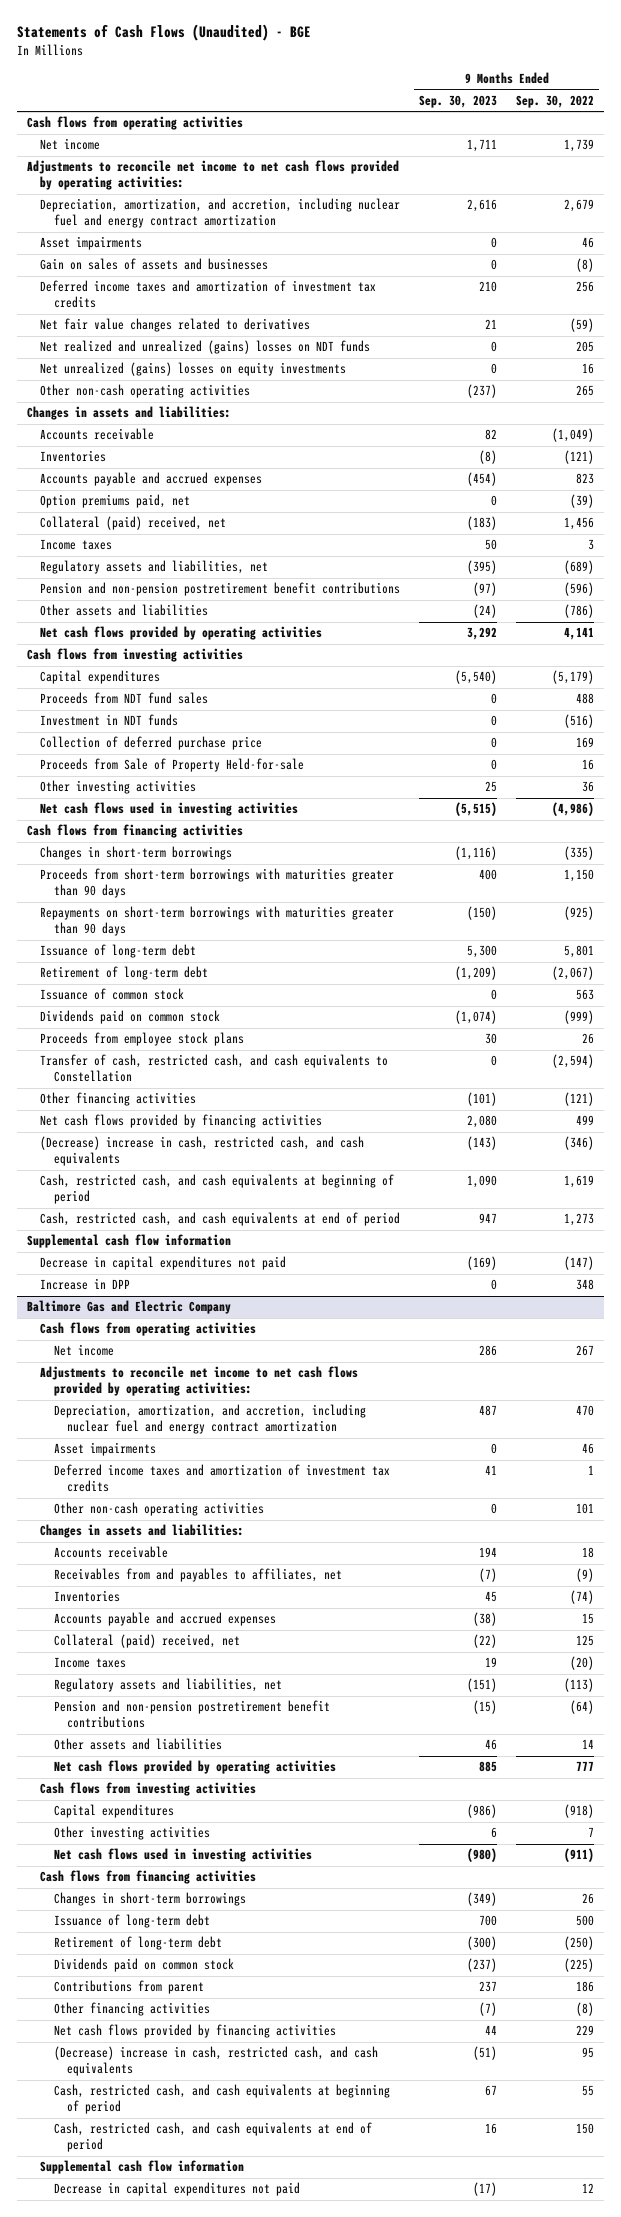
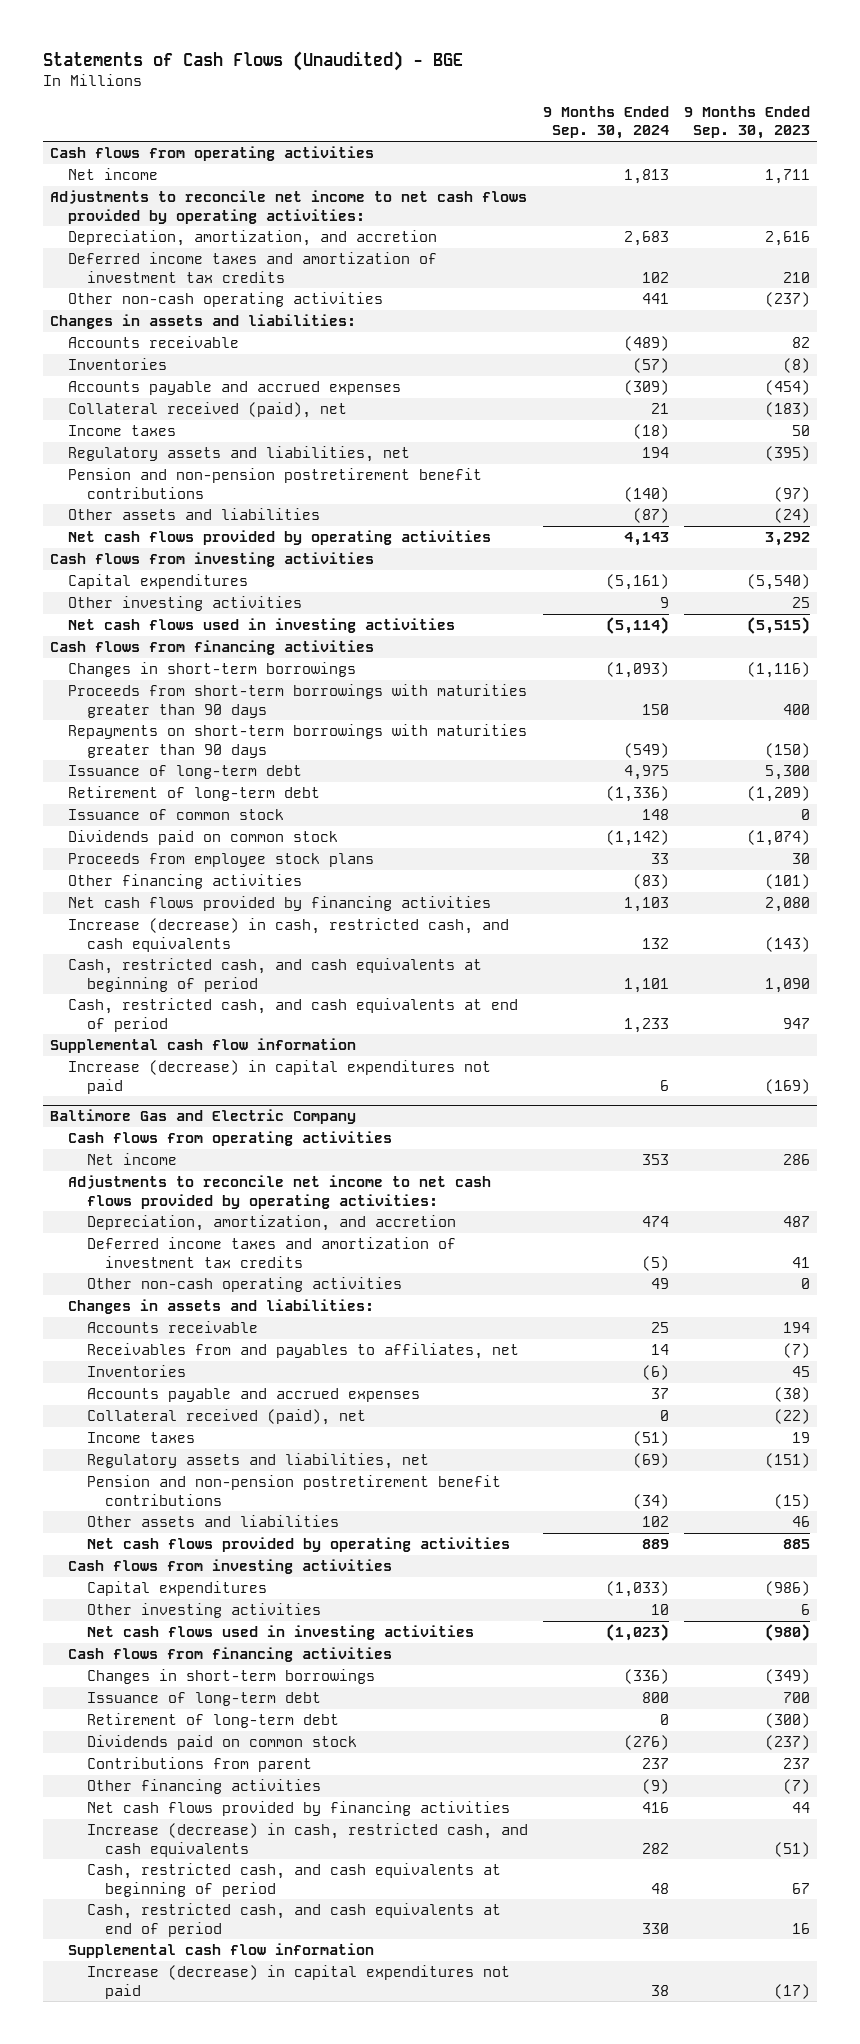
- | 9 Months Ended Sep. 30, 2023 | 9 Months Ended Sep. 30, 2022
+ | 9 Months Ended Sep. 30, 2024 | 9 Months Ended Sep. 30, 2023
- Depreciation, amortization, and accretion, including nuclear fuel and energy contract amortization | 2,616 | 2,679
- Asset impairments | 0 | 46
- Gain on sales of assets and businesses | 0 | (8)
+ Depreciation, amortization, and accretion | 2,683 | 2,616
- Net fair value changes related to derivatives | 21 | (59)
- Net realized and unrealized (gains) losses on NDT funds | 0 | 205
- Net unrealized (gains) losses on equity investments | 0 | 16
- Option premiums paid, net | 0 | (39)
- Collateral (paid) received, net | (183) | 1,456
+ Collateral received (paid), net | 21 | (183)
- Proceeds from NDT fund sales | 0 | 488
- Investment in NDT funds | 0 | (516)
- Collection of deferred purchase price | 0 | 169
- Proceeds from Sale of Property Held-for-sale | 0 | 16
- Transfer of cash, restricted cash, and cash equivalents to Constellation | 0 | (2,594)
- (Decrease) increase in cash, restricted cash, and cash equivalents | (143) | (346)
+ Increase (decrease) in cash, restricted cash, and cash equivalents | 132 | (143)
- Decrease in capital expenditures not paid | (169) | (147)
- Increase in DPP | 0 | 348
+ Increase (decrease) in capital expenditures not paid | 6 | (169)
@ Baltimore Gas and Electric Company
- Depreciation, amortization, and accretion, including nuclear fuel and energy contract amortization | 487 | 470
- Asset impairments | 0 | 46
+ Depreciation, amortization, and accretion | 474 | 487
- Collateral (paid) received, net | (22) | 125
+ Collateral received (paid), net | 0 | (22)
- (Decrease) increase in cash, restricted cash, and cash equivalents | (51) | 95
+ Increase (decrease) in cash, restricted cash, and cash equivalents | 282 | (51)
- Decrease in capital expenditures not paid | (17) | 12
+ Increase (decrease) in capital expenditures not paid | 38 | (17)

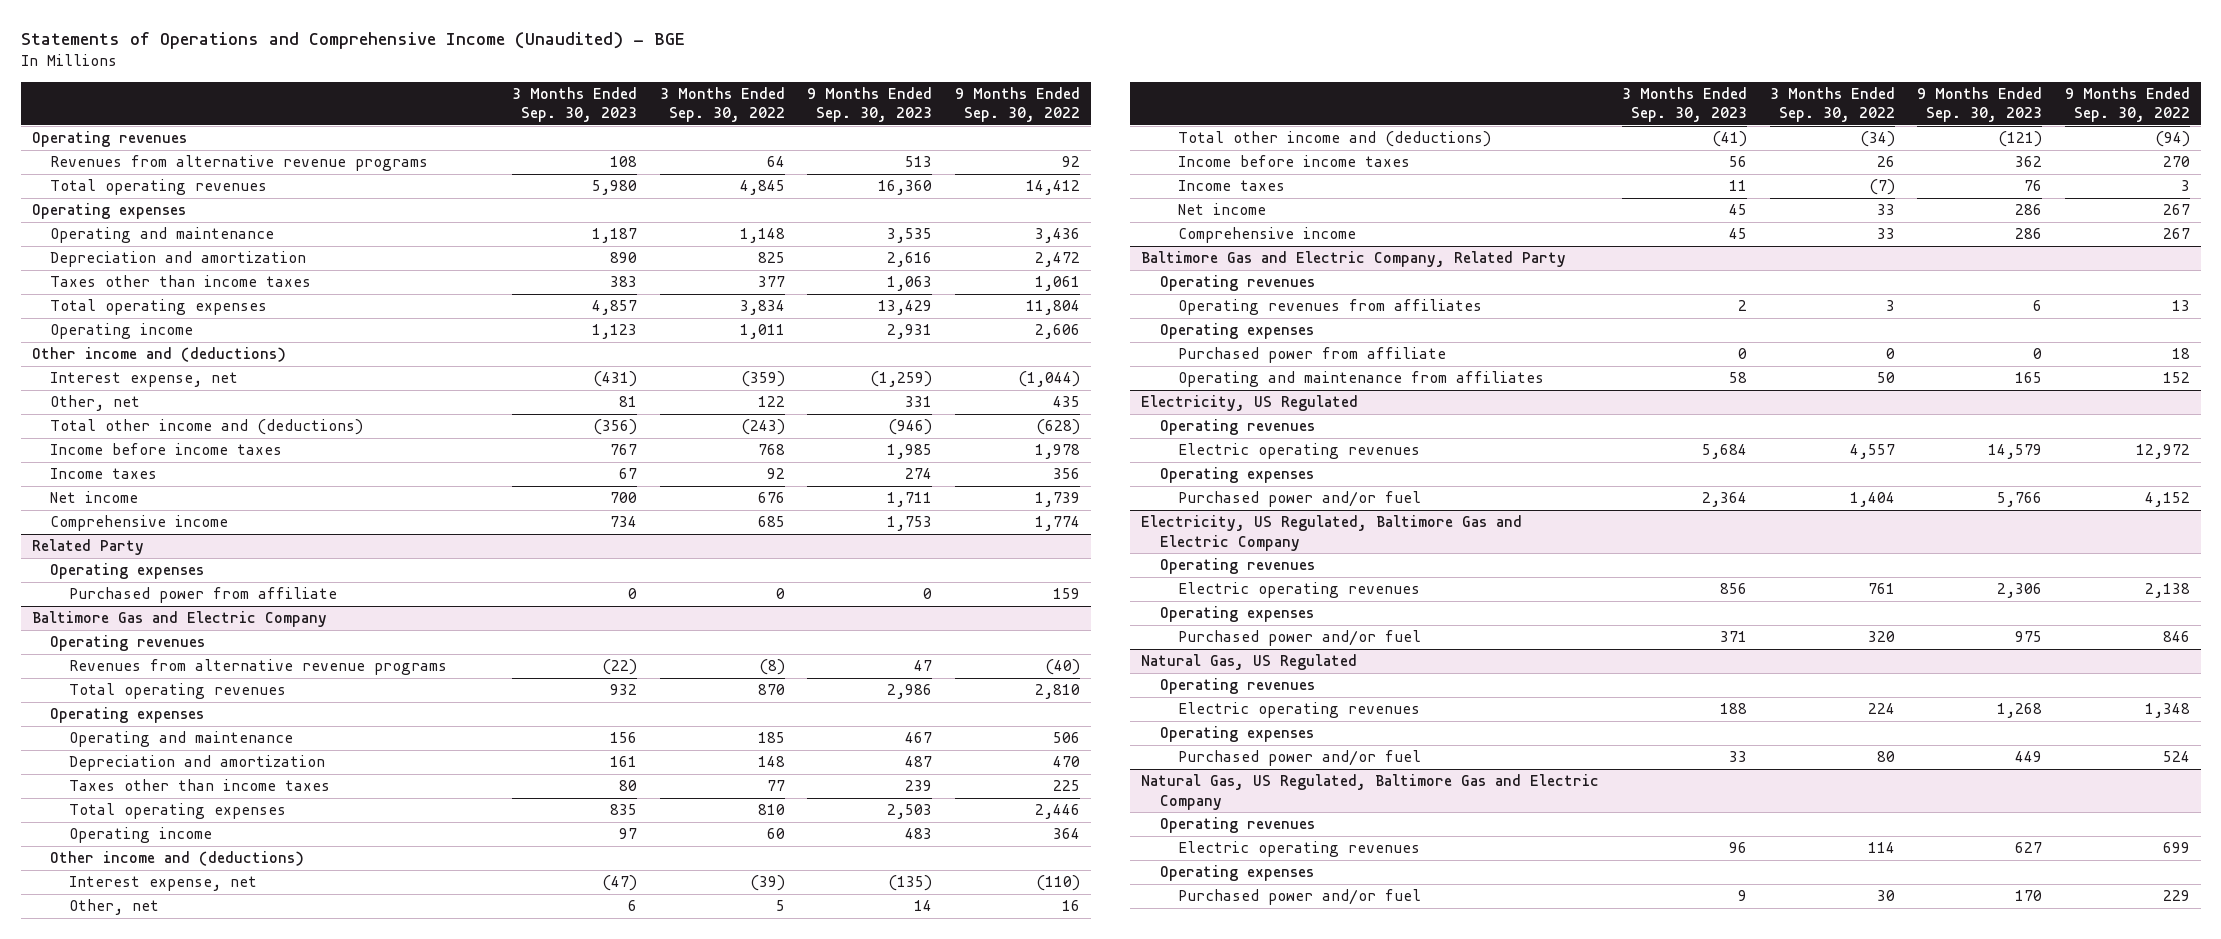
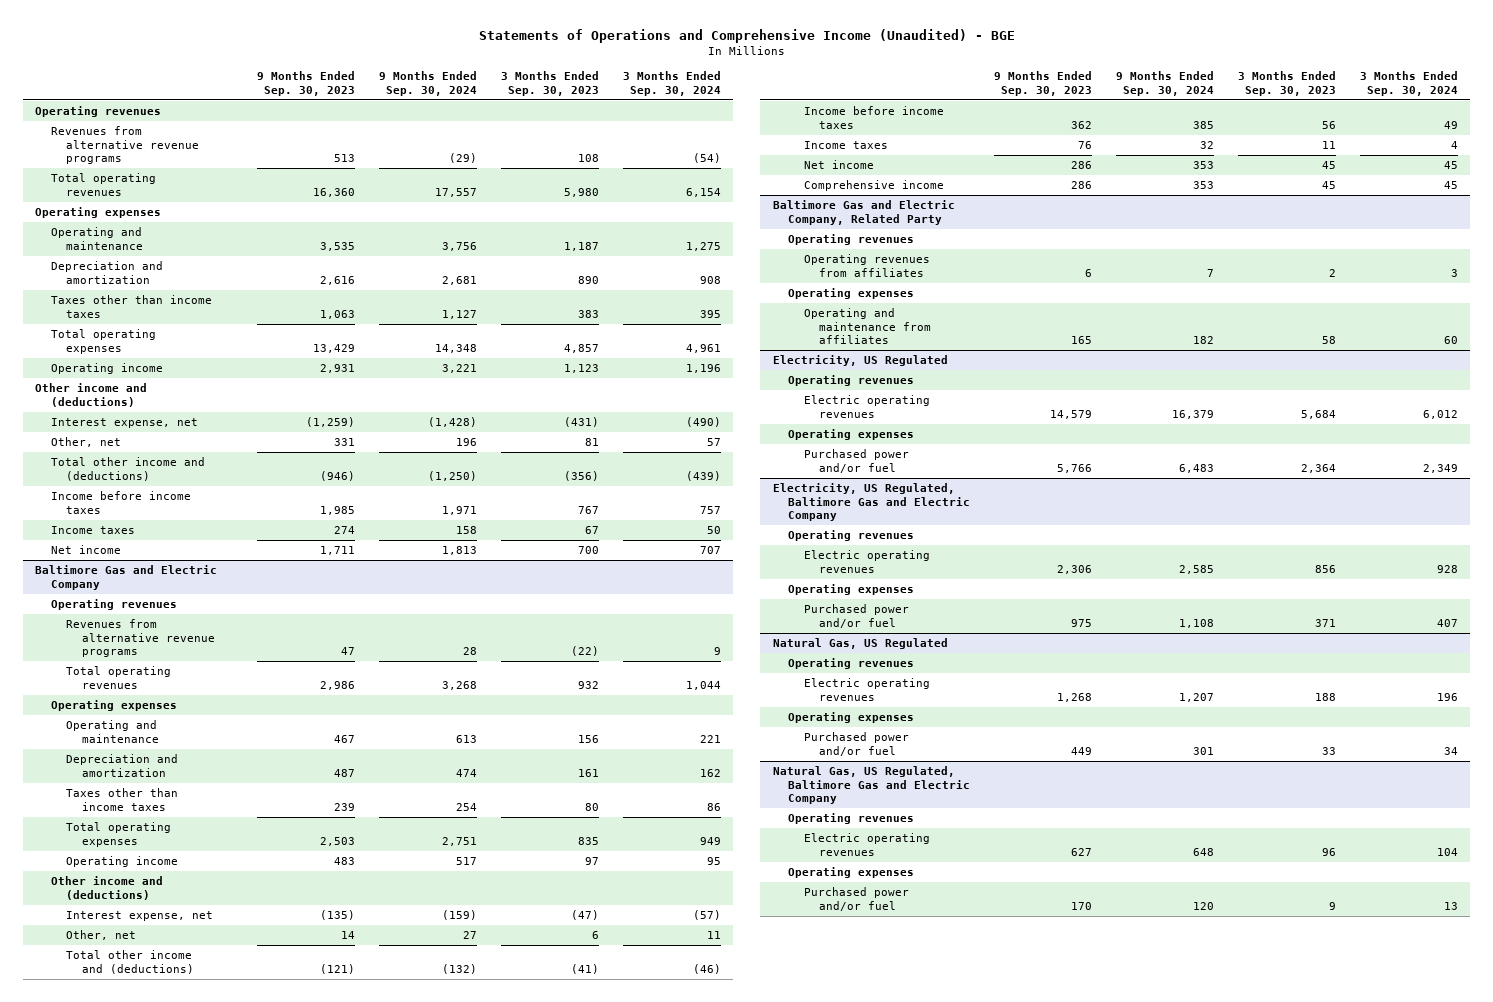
- | 3 Months Ended Sep. 30, 2023 | 3 Months Ended Sep. 30, 2022 | 9 Months Ended Sep. 30, 2023 | 9 Months Ended Sep. 30, 2022
+ | 9 Months Ended Sep. 30, 2023 | 9 Months Ended Sep. 30, 2024 | 3 Months Ended Sep. 30, 2023 | 3 Months Ended Sep. 30, 2024
- Comprehensive income | 734 | 685 | 1,753 | 1,774
- Related Party
- Operating expenses
- Purchased power from affiliate | 0 | 0 | 0 | 159
@ Baltimore Gas and Electric Company, Related Party
- Purchased power from affiliate | 0 | 0 | 0 | 18

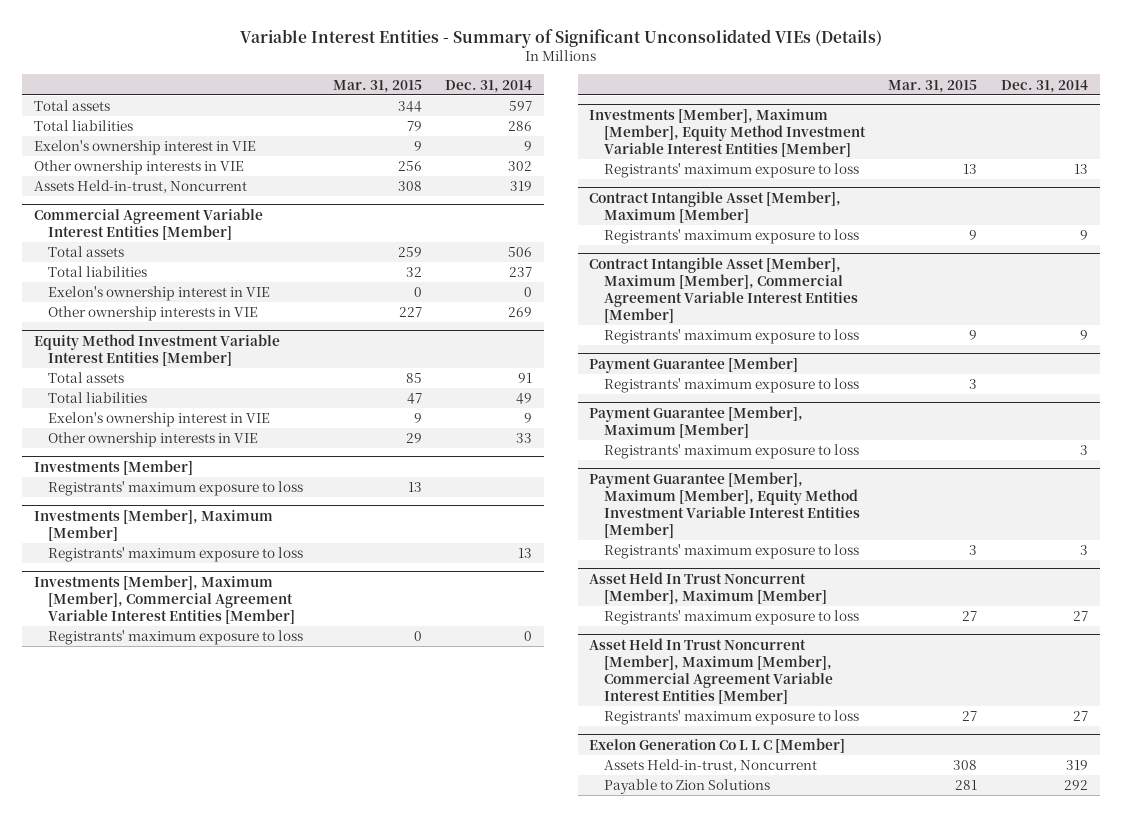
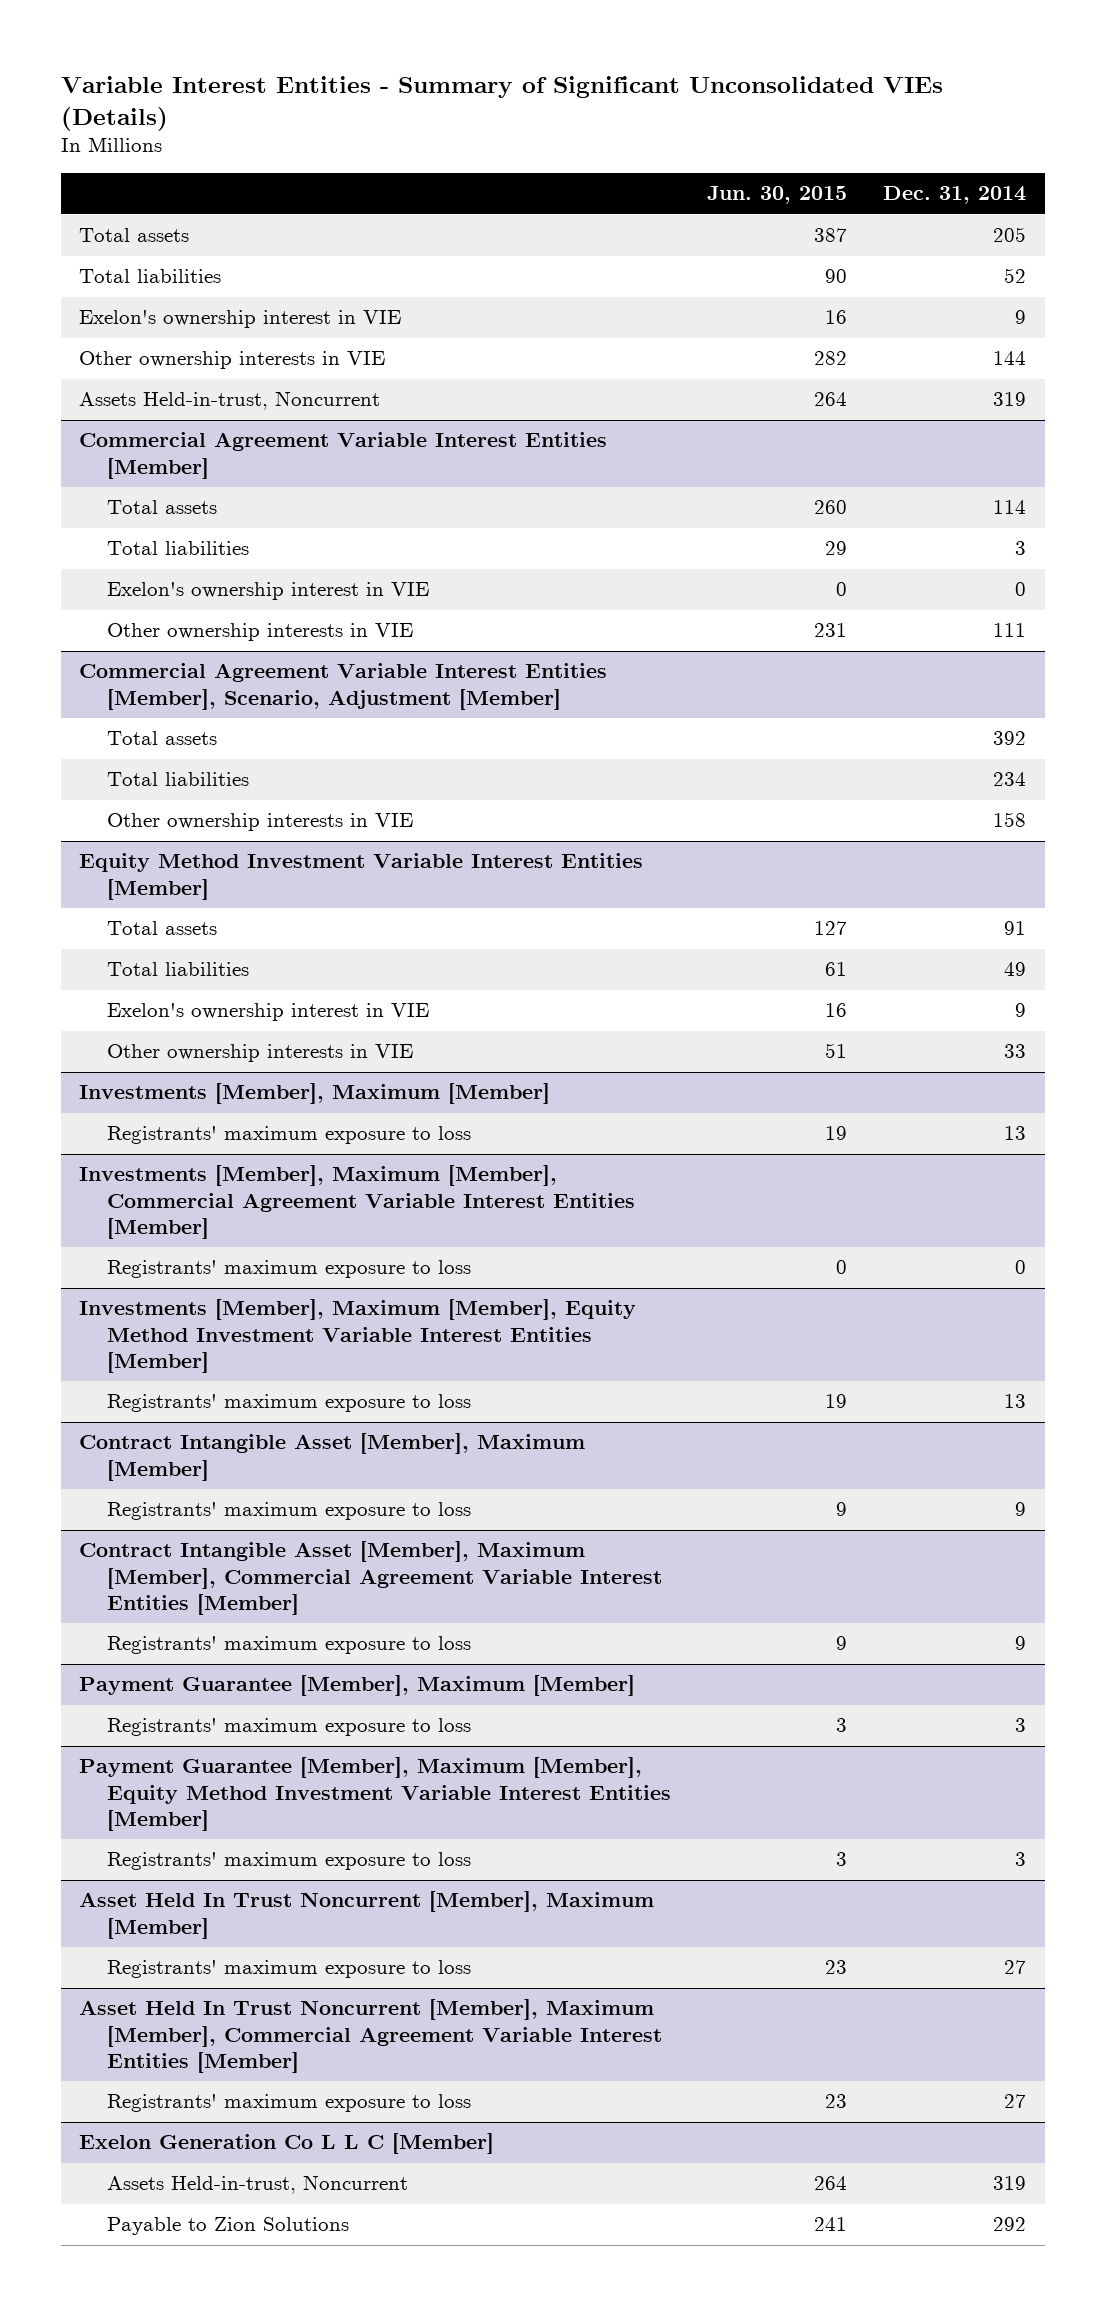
- | Mar. 31, 2015 | Dec. 31, 2014
+ | Jun. 30, 2015 | Dec. 31, 2014
- Total assets | 344 | 597
- Total liabilities | 79 | 286
+ Total assets | 387 | 205
+ Total liabilities | 90 | 52
- Other ownership interests in VIE | 256 | 302
+ Other ownership interests in VIE | 282 | 144
@ Commercial Agreement Variable Interest Entities [Member]
- Total assets | 259 | 506
- Total liabilities | 32 | 237
+ Total assets | 260 | 114
+ Total liabilities | 29 | 3
- Other ownership interests in VIE | 227 | 269
+ Other ownership interests in VIE | 231 | 111
+ Commercial Agreement Variable Interest Entities [Member], Scenario, Adjustment [Member]
+ Total assets | | 392
+ Total liabilities | | 234
+ Other ownership interests in VIE | | 158
- Investments [Member]
- Registrants' maximum exposure to loss | 13 |
- Payment Guarantee [Member]
- Registrants' maximum exposure to loss | 3 |

